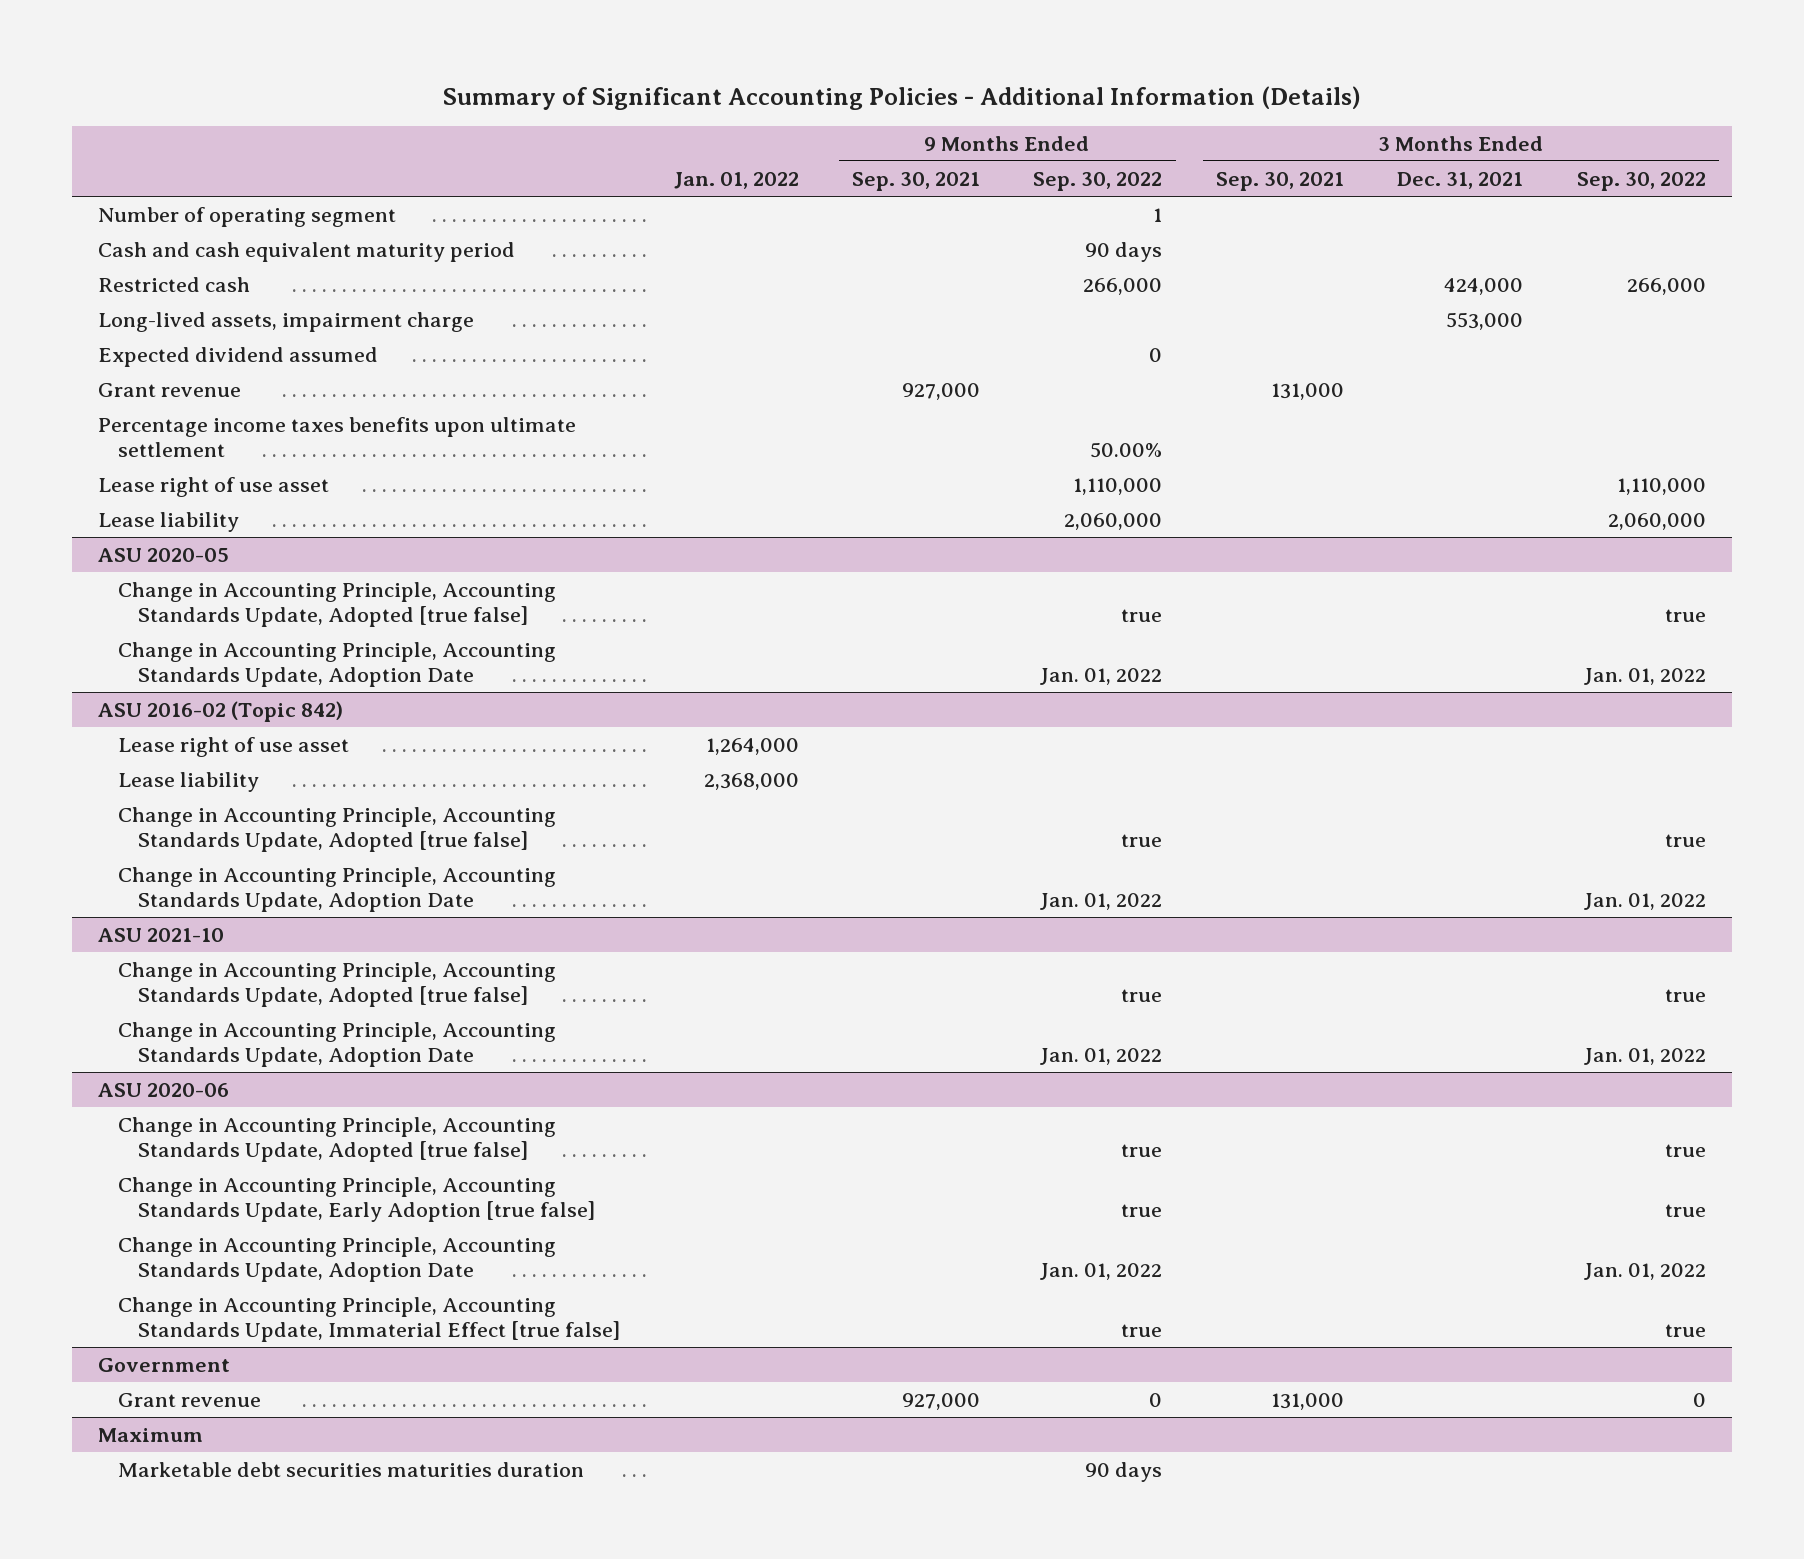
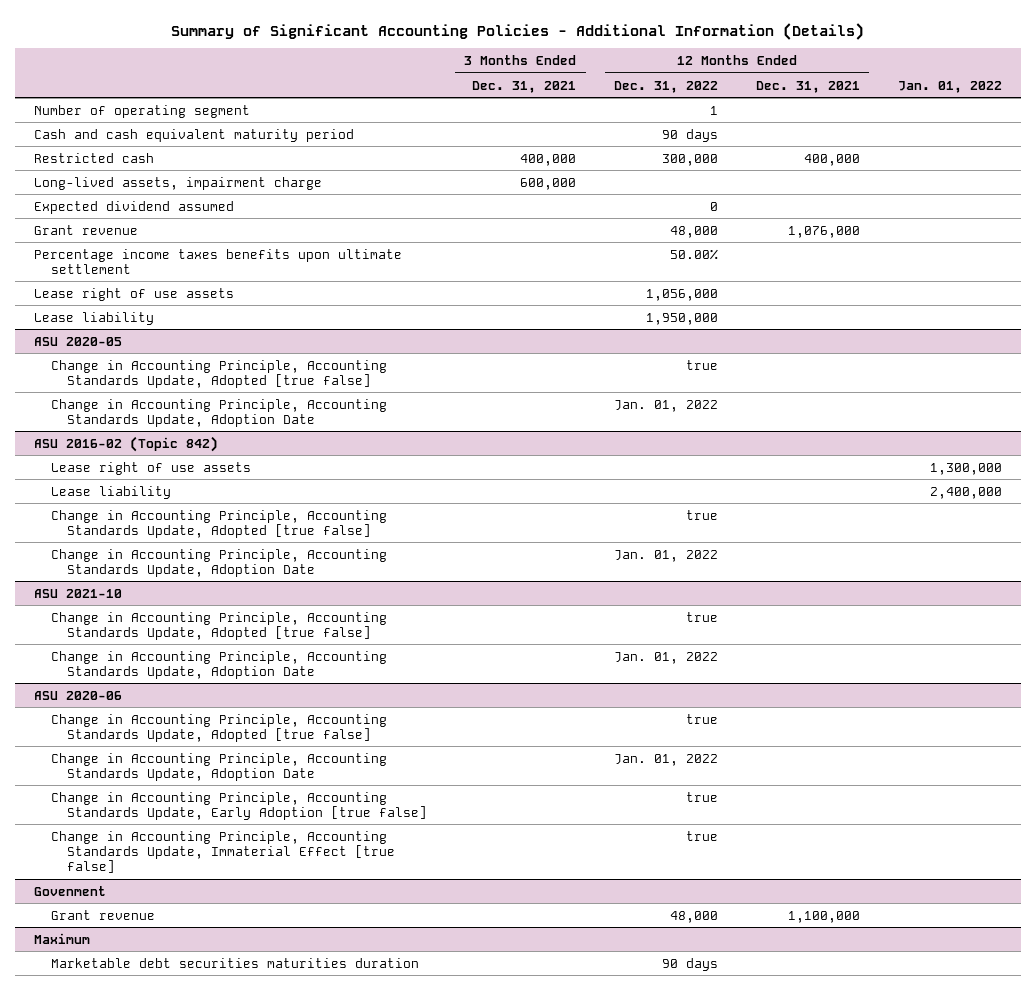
- | Jan. 01, 2022 | 9 Months Ended Sep. 30, 2021 | 9 Months Ended Sep. 30, 2022 | 3 Months Ended Sep. 30, 2021 | 3 Months Ended Dec. 31, 2021 | 3 Months Ended Sep. 30, 2022
+ | 3 Months Ended Dec. 31, 2021 | 12 Months Ended Dec. 31, 2022 | 12 Months Ended Dec. 31, 2021 | Jan. 01, 2022
- Restricted cash | | | 266,000 | | 424,000 | 266,000
- Long-lived assets, impairment charge | | | | | 553,000 |
+ Restricted cash | 400,000 | 300,000 | 400,000 |
+ Long-lived assets, impairment charge | 600,000 | | |
- Lease right of use asset | | | 1,110,000 | | | 1,110,000
+ Lease right of use assets | | 1,056,000 | |
@ ASU 2016-02 (Topic 842)
- Lease right of use asset | 1,264,000 | | | | |
- Lease liability | 2,368,000 | | | | |
+ Lease right of use assets | | | | 1,300,000
+ Lease liability | | | | 2,400,000
@ ASU 2020-06
moved down: Change in Accounting Principle, Accounting Standards Update, Early Adoption [true false] | | true | |
- Government
+ Govenment

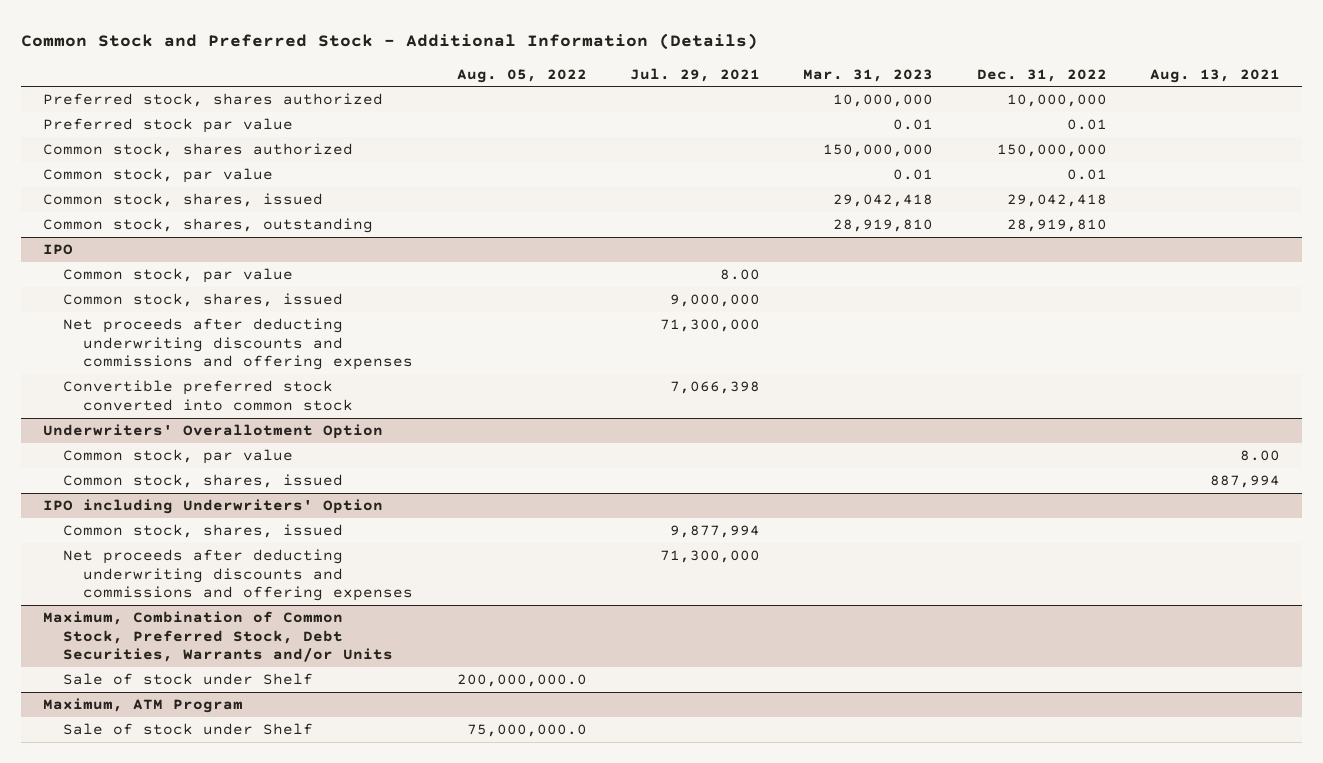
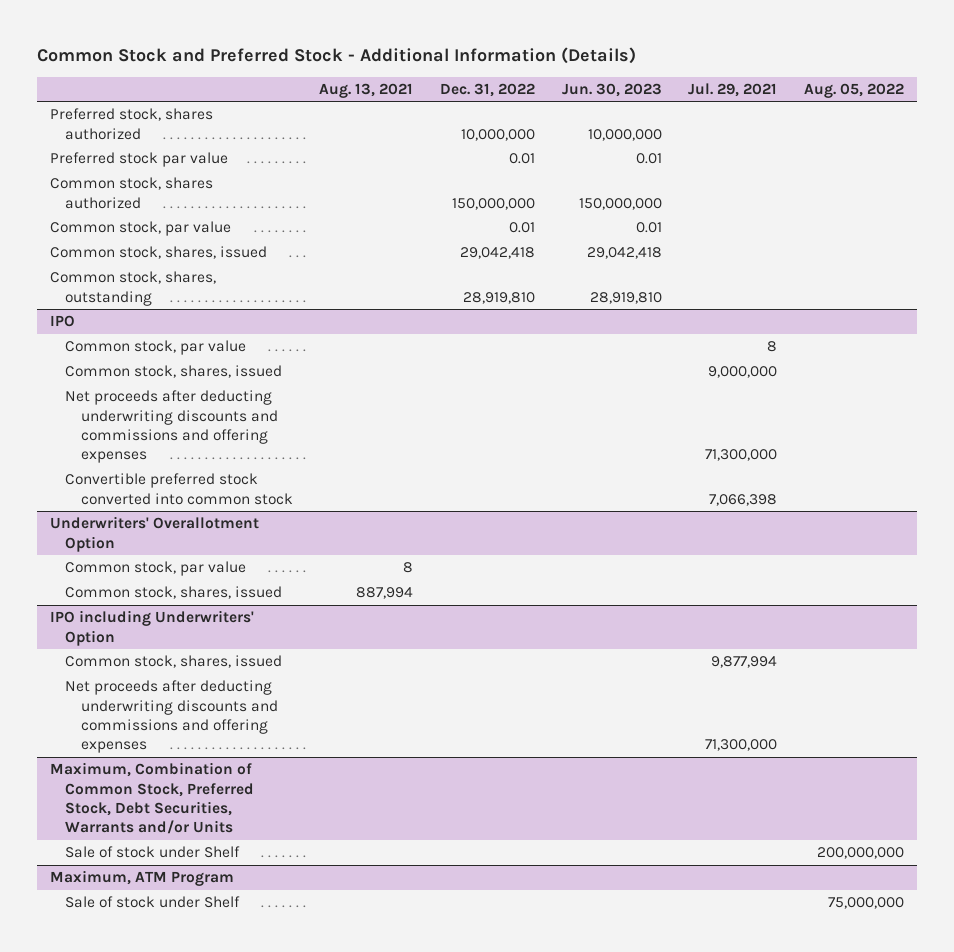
- | Aug. 05, 2022 | Jul. 29, 2021 | Mar. 31, 2023 | Dec. 31, 2022 | Aug. 13, 2021
+ | Aug. 13, 2021 | Dec. 31, 2022 | Jun. 30, 2023 | Jul. 29, 2021 | Aug. 05, 2022
@ IPO
- Common stock, par value | | 8.00 | | |
+ Common stock, par value | | | | 8 |
@ Underwriters' Overallotment Option
- Common stock, par value | | | | | 8.00
+ Common stock, par value | 8 | | | |
@ Maximum, Combination of Common Stock, Preferred Stock, Debt Securities, Warrants and/or Units
- Sale of stock under Shelf | 200,000,000.0 | | | |
+ Sale of stock under Shelf | | | | | 200,000,000
@ Maximum, ATM Program
- Sale of stock under Shelf | 75,000,000.0 | | | |
+ Sale of stock under Shelf | | | | | 75,000,000

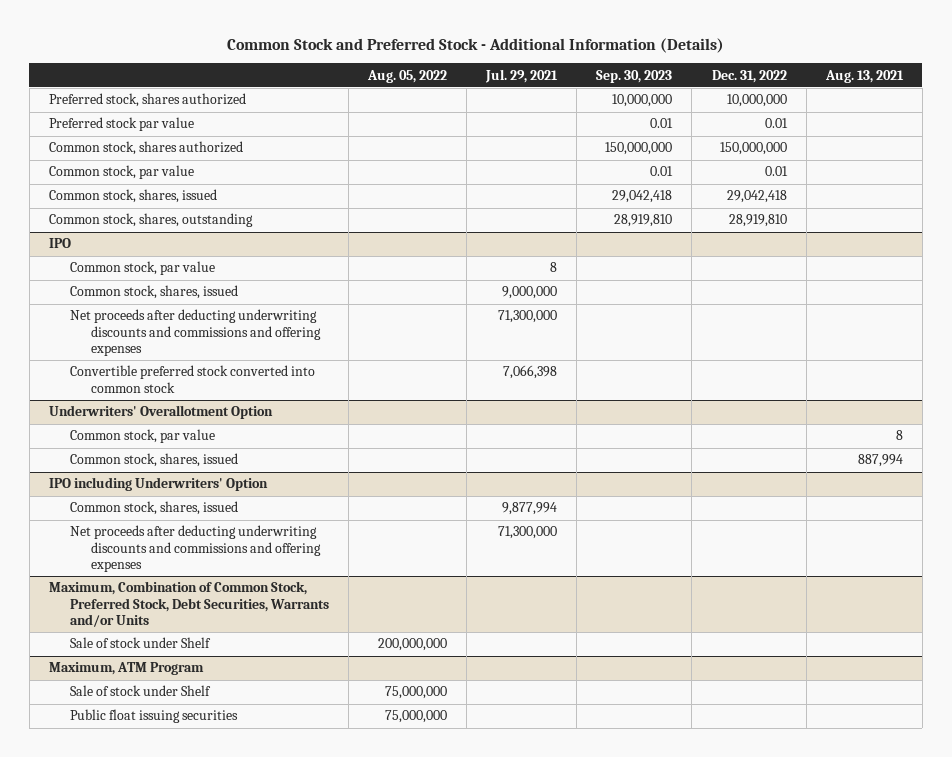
- | Aug. 13, 2021 | Dec. 31, 2022 | Jun. 30, 2023 | Jul. 29, 2021 | Aug. 05, 2022
+ | Aug. 05, 2022 | Jul. 29, 2021 | Sep. 30, 2023 | Dec. 31, 2022 | Aug. 13, 2021
@ Maximum, ATM Program
+ Public float issuing securities | 75,000,000 | | | |

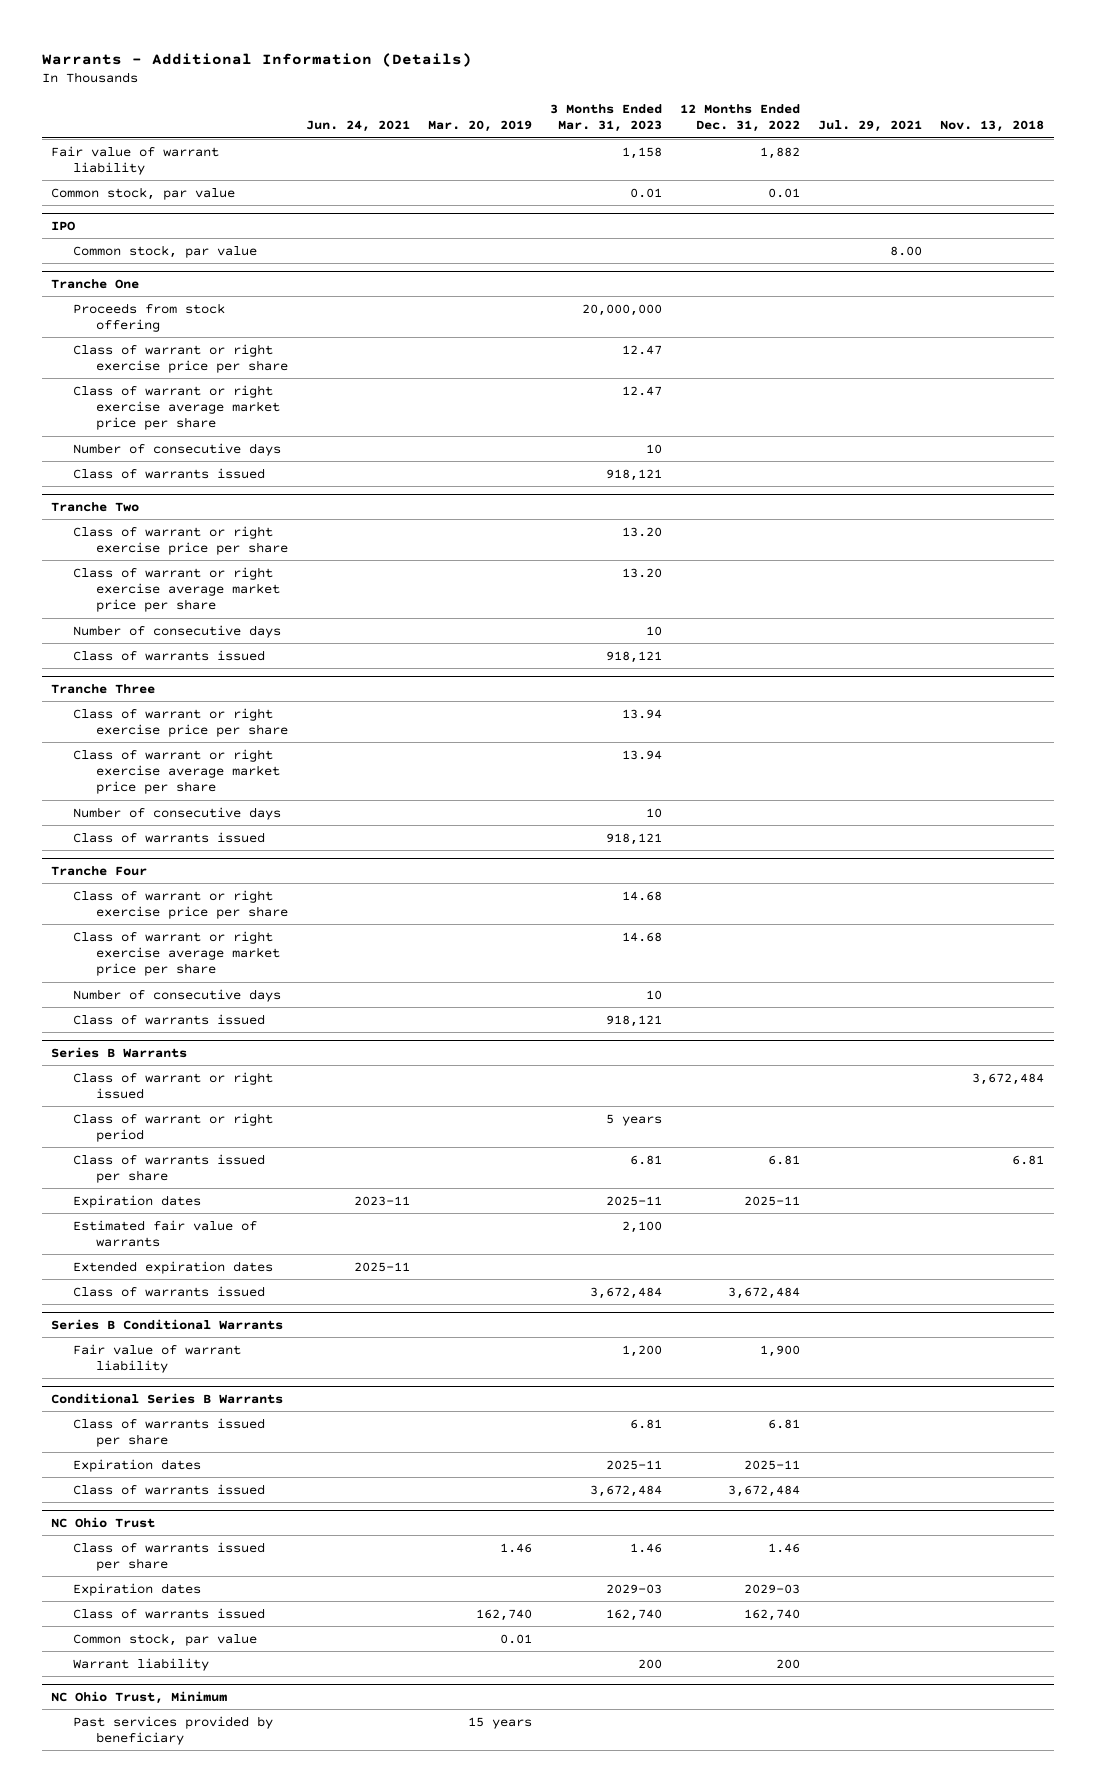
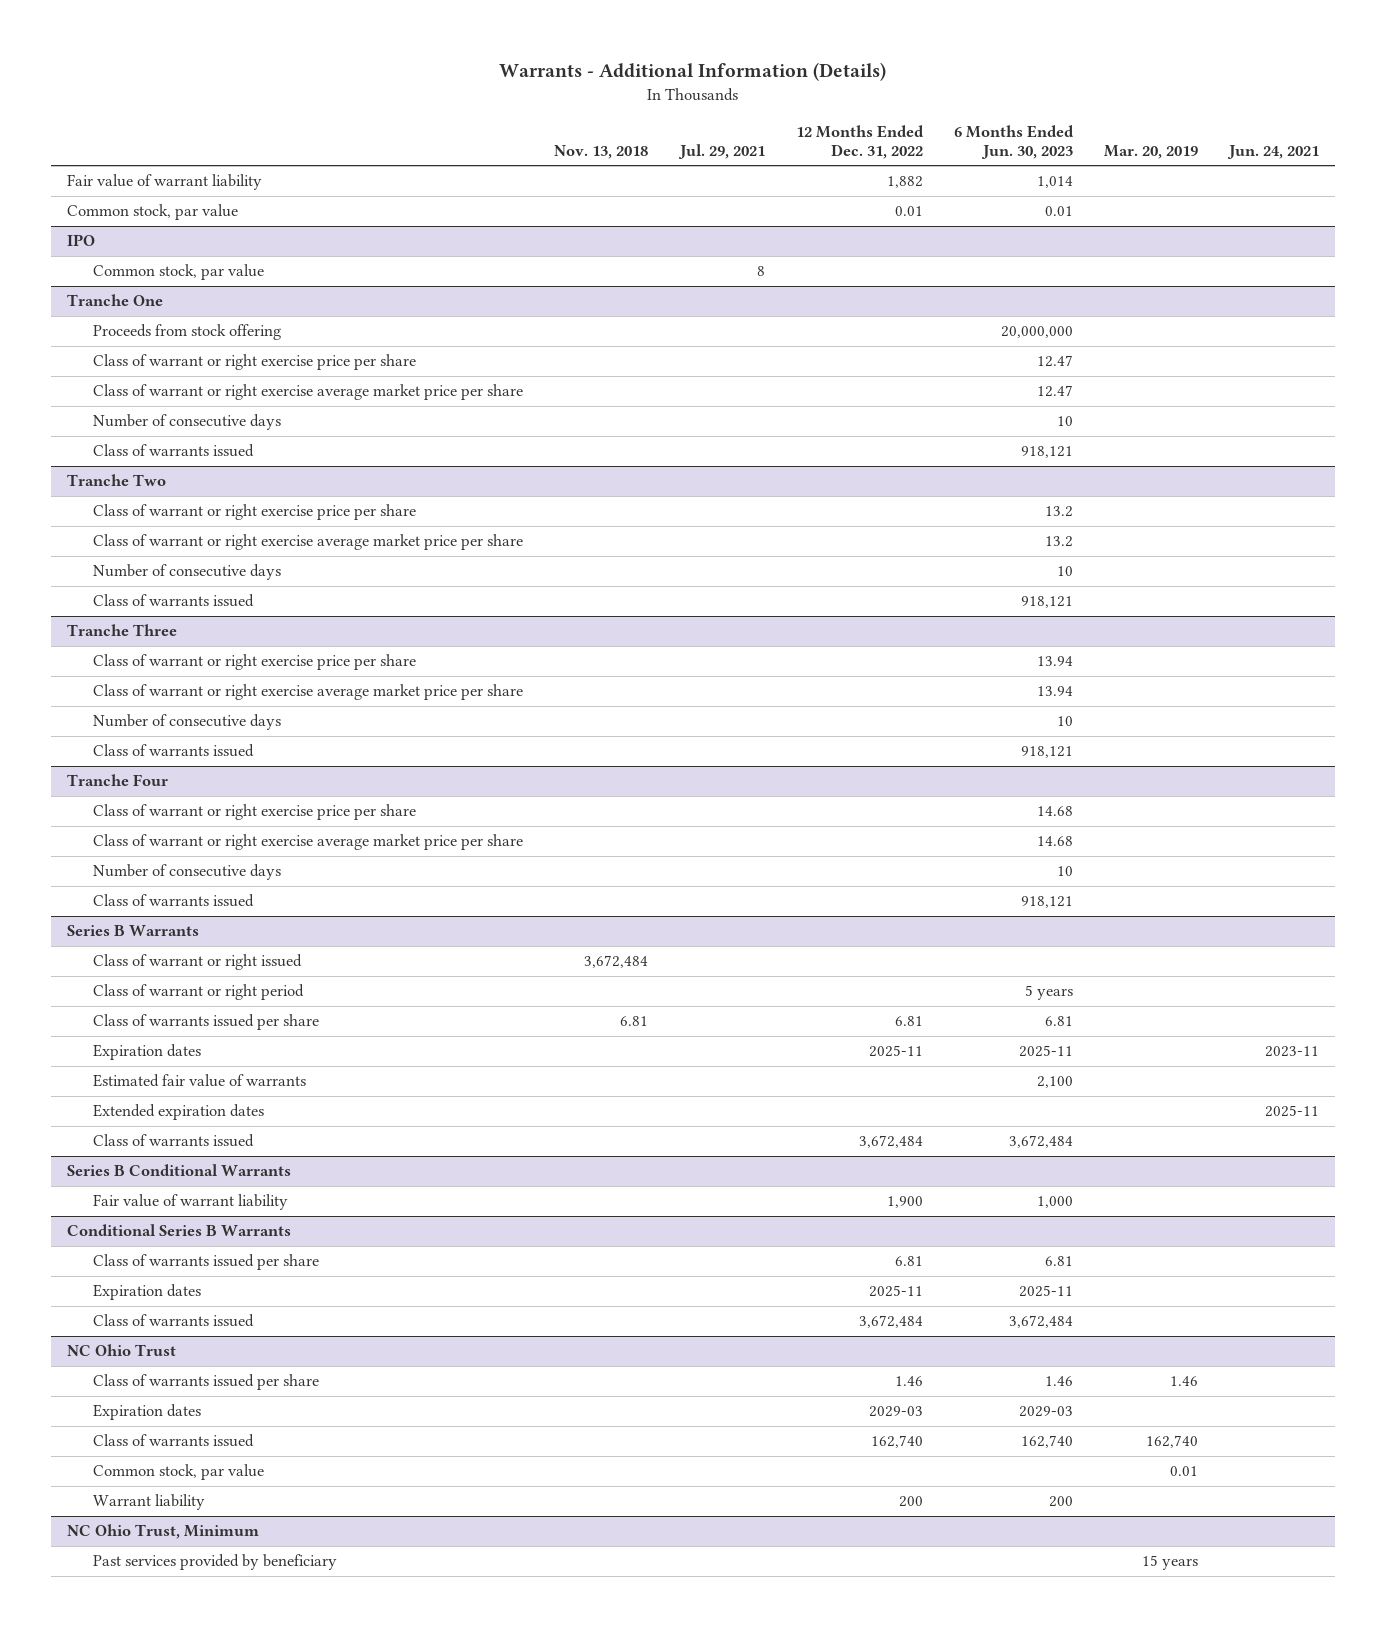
- | Jun. 24, 2021 | Mar. 20, 2019 | 3 Months Ended Mar. 31, 2023 | 12 Months Ended Dec. 31, 2022 | Jul. 29, 2021 | Nov. 13, 2018
+ | Nov. 13, 2018 | Jul. 29, 2021 | 12 Months Ended Dec. 31, 2022 | 6 Months Ended Jun. 30, 2023 | Mar. 20, 2019 | Jun. 24, 2021
@ IPO
- Common stock, par value | | | | | 8.00 |
+ Common stock, par value | | 8 | | | |

